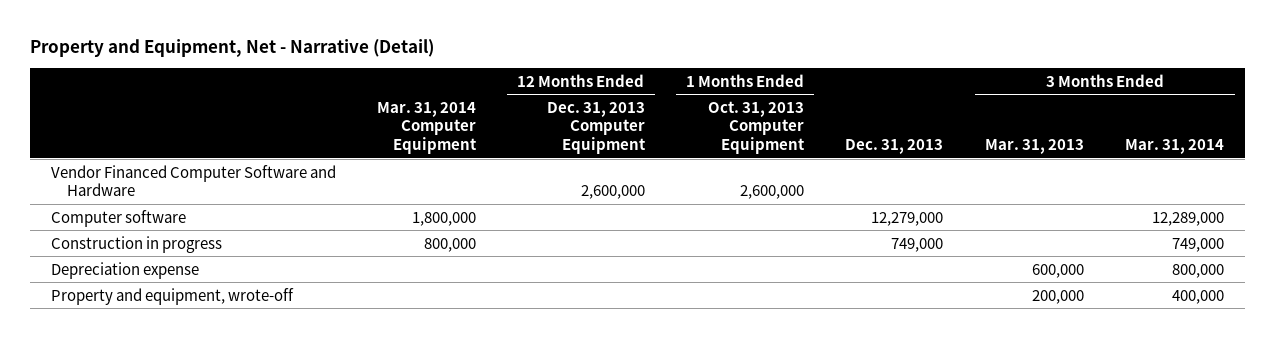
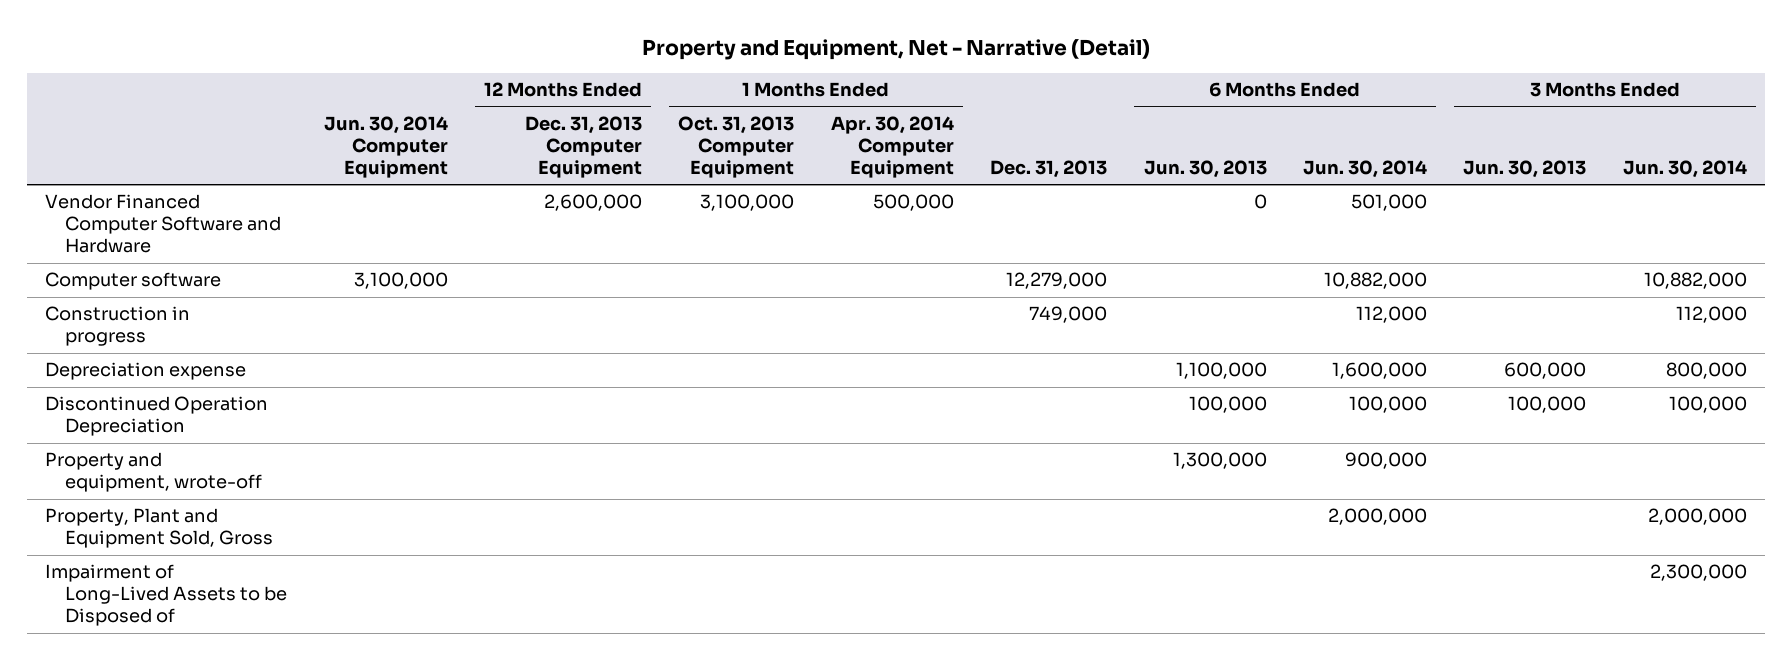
- | Mar. 31, 2014 Computer Equipment | 12 Months Ended Dec. 31, 2013 Computer Equipment | 1 Months Ended Oct. 31, 2013 Computer Equipment | Dec. 31, 2013 | 3 Months Ended Mar. 31, 2013 | 3 Months Ended Mar. 31, 2014
+ | Jun. 30, 2014 Computer Equipment | 12 Months Ended Dec. 31, 2013 Computer Equipment | 1 Months Ended Oct. 31, 2013 Computer Equipment | 1 Months Ended Apr. 30, 2014 Computer Equipment | Dec. 31, 2013 | 6 Months Ended Jun. 30, 2013 | 6 Months Ended Jun. 30, 2014 | 3 Months Ended Jun. 30, 2013 | 3 Months Ended Jun. 30, 2014
- Vendor Financed Computer Software and Hardware | | 2,600,000 | 2,600,000 | | |
+ Vendor Financed Computer Software and Hardware | | 2,600,000 | 3,100,000 | 500,000 | | 0 | 501,000 | |
+ Discontinued Operation Depreciation | | | | | | 100,000 | 100,000 | 100,000 | 100,000
+ Property, Plant and Equipment Sold, Gross | | | | | | | 2,000,000 | | 2,000,000
+ Impairment of Long-Lived Assets to be Disposed of | | | | | | | | | 2,300,000

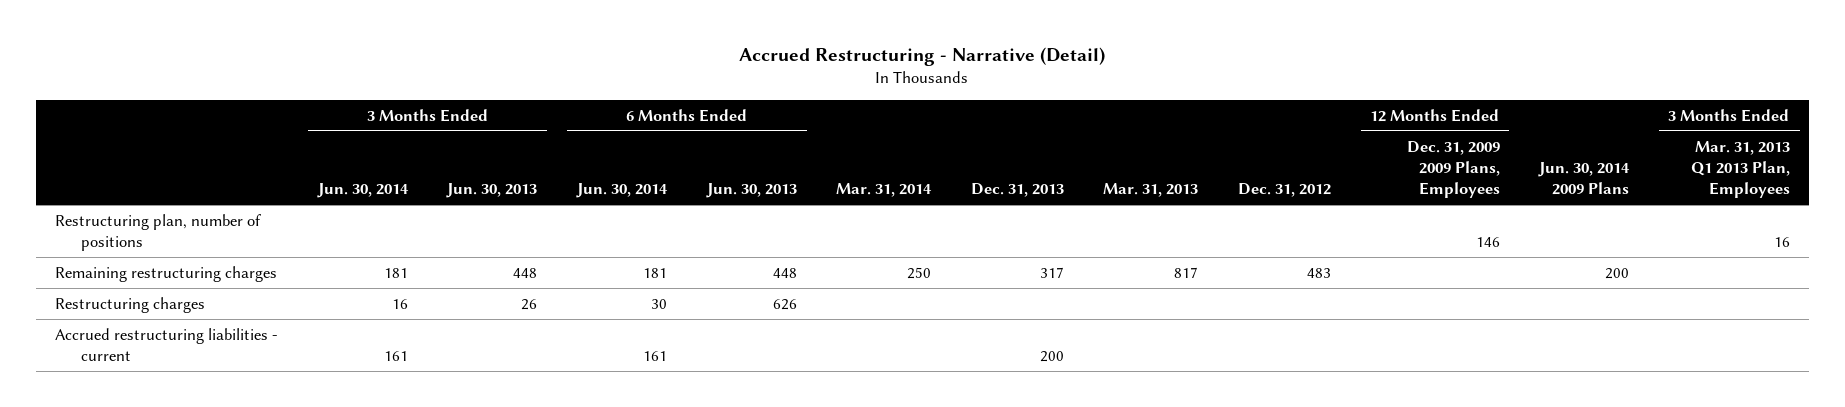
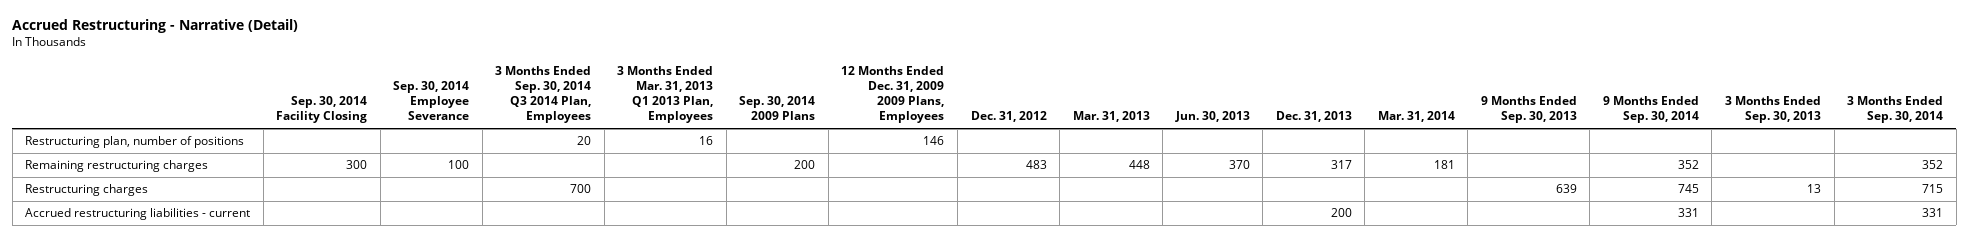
- | 3 Months Ended Jun. 30, 2014 | 3 Months Ended Jun. 30, 2013 | 6 Months Ended Jun. 30, 2014 | 6 Months Ended Jun. 30, 2013 | Mar. 31, 2014 | Dec. 31, 2013 | Mar. 31, 2013 | Dec. 31, 2012 | 12 Months Ended Dec. 31, 2009 2009 Plans, Employees | Jun. 30, 2014 2009 Plans | 3 Months Ended Mar. 31, 2013 Q1 2013 Plan, Employees
+ | Sep. 30, 2014 Facility Closing | Sep. 30, 2014 Employee Severance | 3 Months Ended Sep. 30, 2014 Q3 2014 Plan, Employees | 3 Months Ended Mar. 31, 2013 Q1 2013 Plan, Employees | Sep. 30, 2014 2009 Plans | 12 Months Ended Dec. 31, 2009 2009 Plans, Employees | Dec. 31, 2012 | Mar. 31, 2013 | Jun. 30, 2013 | Dec. 31, 2013 | Mar. 31, 2014 | 9 Months Ended Sep. 30, 2013 | 9 Months Ended Sep. 30, 2014 | 3 Months Ended Sep. 30, 2013 | 3 Months Ended Sep. 30, 2014
- Remaining restructuring charges | 181 | 448 | 181 | 448 | 250 | 317 | 817 | 483 | | 200 |
+ Remaining restructuring charges | 300 | 100 | | | 200 | | 483 | 448 | 370 | 317 | 181 | | 352 | | 352

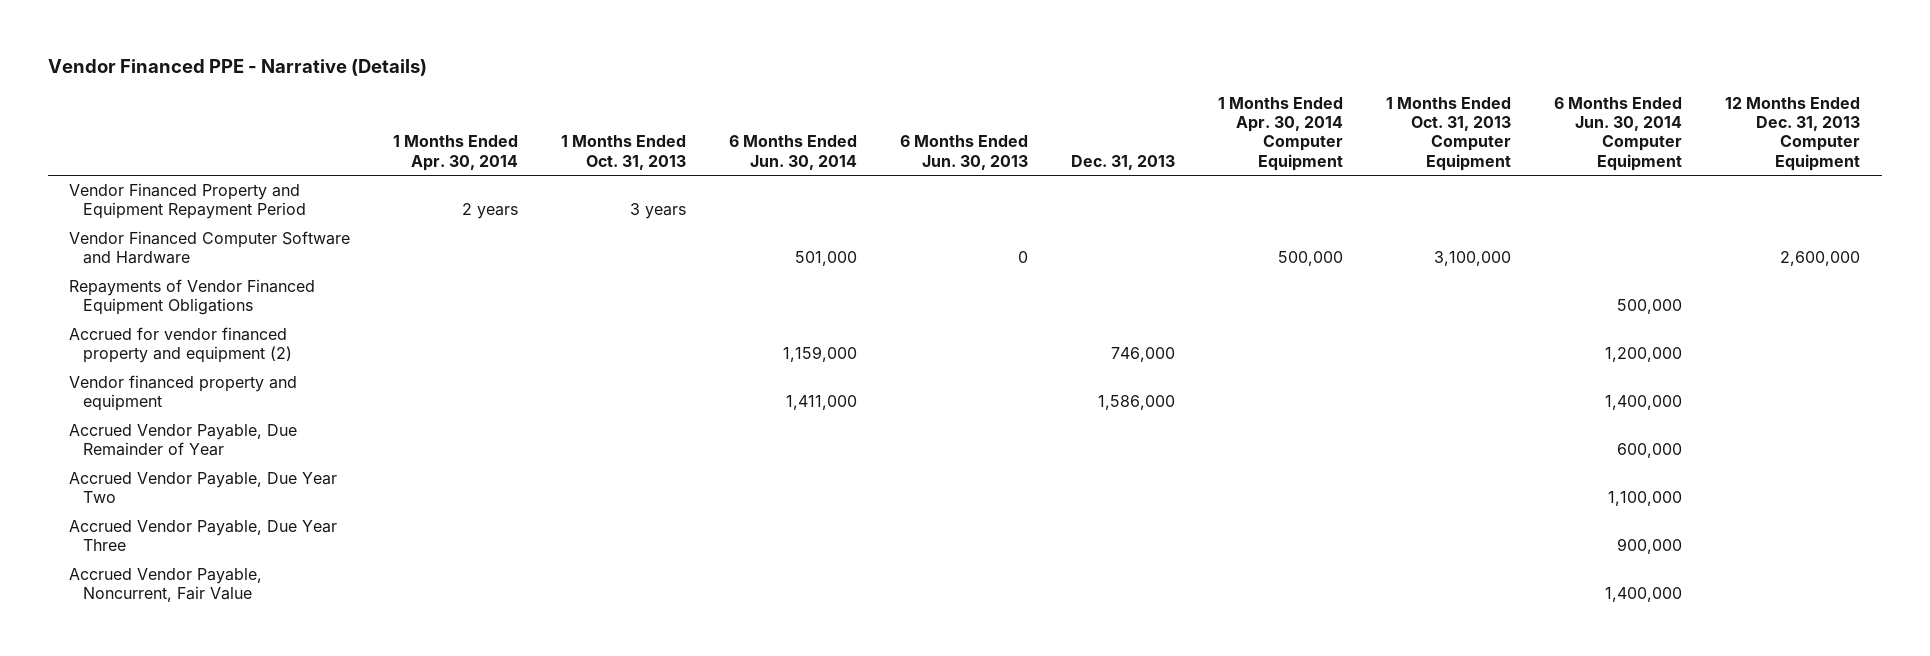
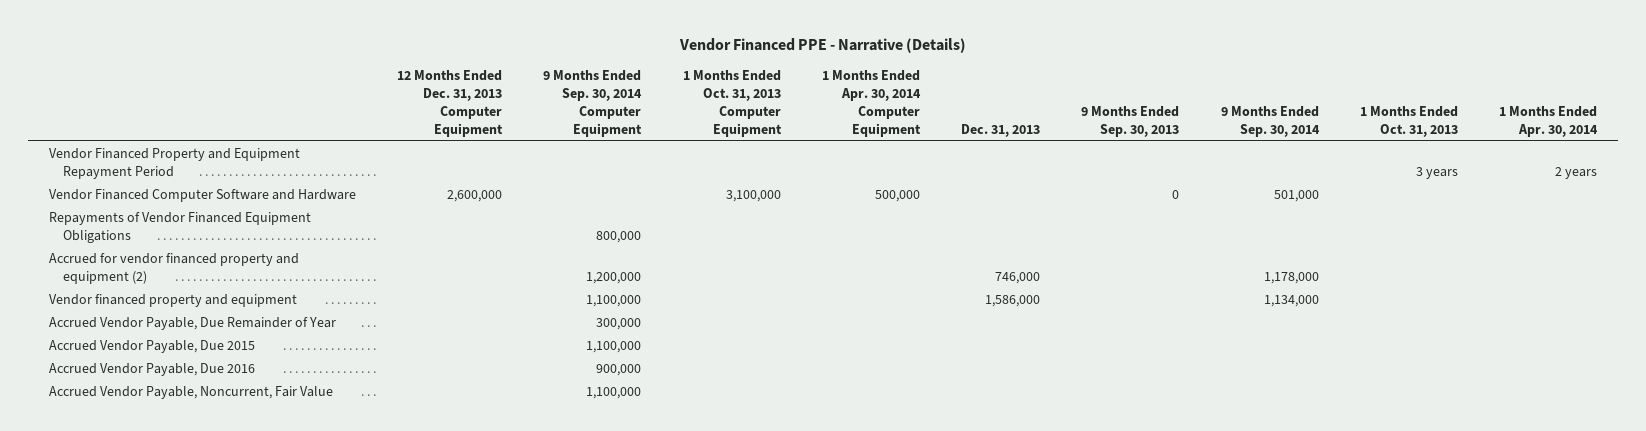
- | 1 Months Ended Apr. 30, 2014 | 1 Months Ended Oct. 31, 2013 | 6 Months Ended Jun. 30, 2014 | 6 Months Ended Jun. 30, 2013 | Dec. 31, 2013 | 1 Months Ended Apr. 30, 2014 Computer Equipment | 1 Months Ended Oct. 31, 2013 Computer Equipment | 6 Months Ended Jun. 30, 2014 Computer Equipment | 12 Months Ended Dec. 31, 2013 Computer Equipment
+ | 12 Months Ended Dec. 31, 2013 Computer Equipment | 9 Months Ended Sep. 30, 2014 Computer Equipment | 1 Months Ended Oct. 31, 2013 Computer Equipment | 1 Months Ended Apr. 30, 2014 Computer Equipment | Dec. 31, 2013 | 9 Months Ended Sep. 30, 2013 | 9 Months Ended Sep. 30, 2014 | 1 Months Ended Oct. 31, 2013 | 1 Months Ended Apr. 30, 2014
- Accrued Vendor Payable, Due Year Two | | | | | | | | 1,100,000 |
- Accrued Vendor Payable, Due Year Three | | | | | | | | 900,000 |
+ Accrued Vendor Payable, Due 2015 | | 1,100,000 | | | | | | |
+ Accrued Vendor Payable, Due 2016 | | 900,000 | | | | | | |

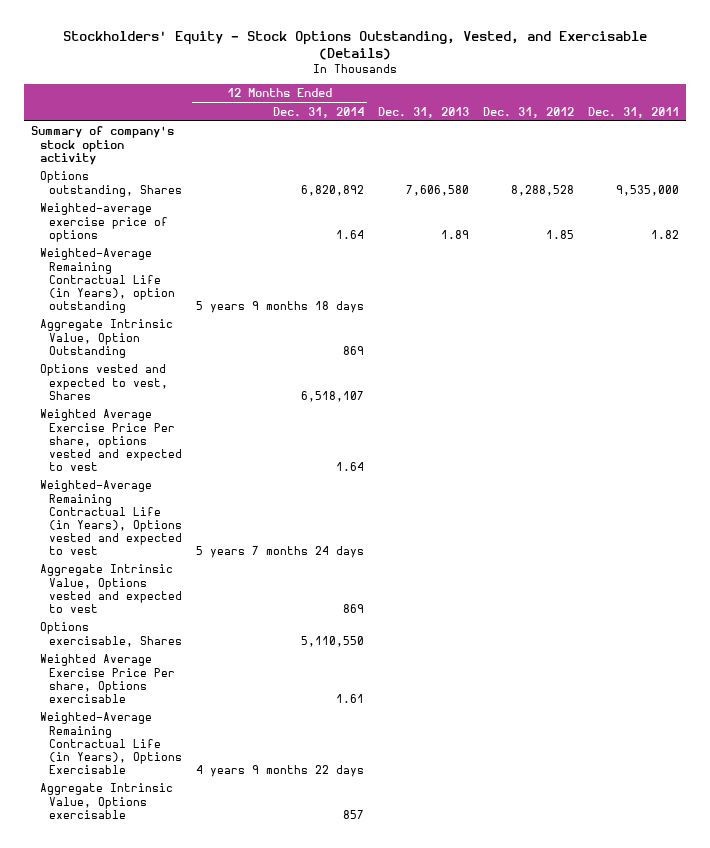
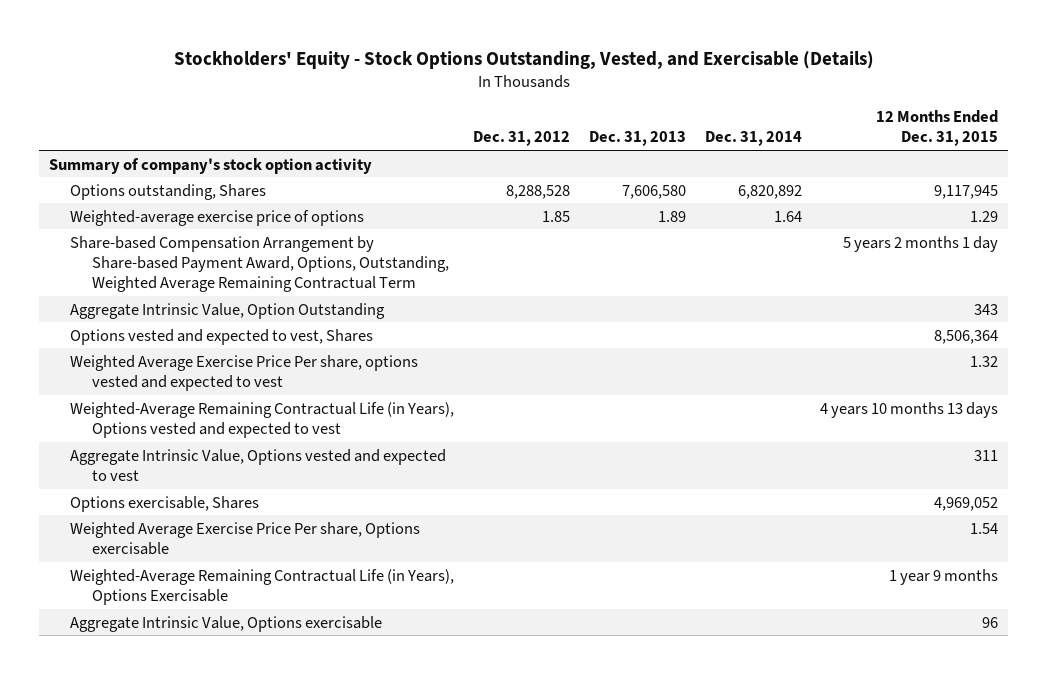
- | 12 Months Ended Dec. 31, 2014 | Dec. 31, 2013 | Dec. 31, 2012 | Dec. 31, 2011
+ | Dec. 31, 2012 | Dec. 31, 2013 | Dec. 31, 2014 | 12 Months Ended Dec. 31, 2015
- Weighted-Average Remaining Contractual Life (in Years), option outstanding | 5 years 9 months 18 days | | |
+ Share-based Compensation Arrangement by Share-based Payment Award, Options, Outstanding, Weighted Average Remaining Contractual Term | | | | 5 years 2 months 1 day

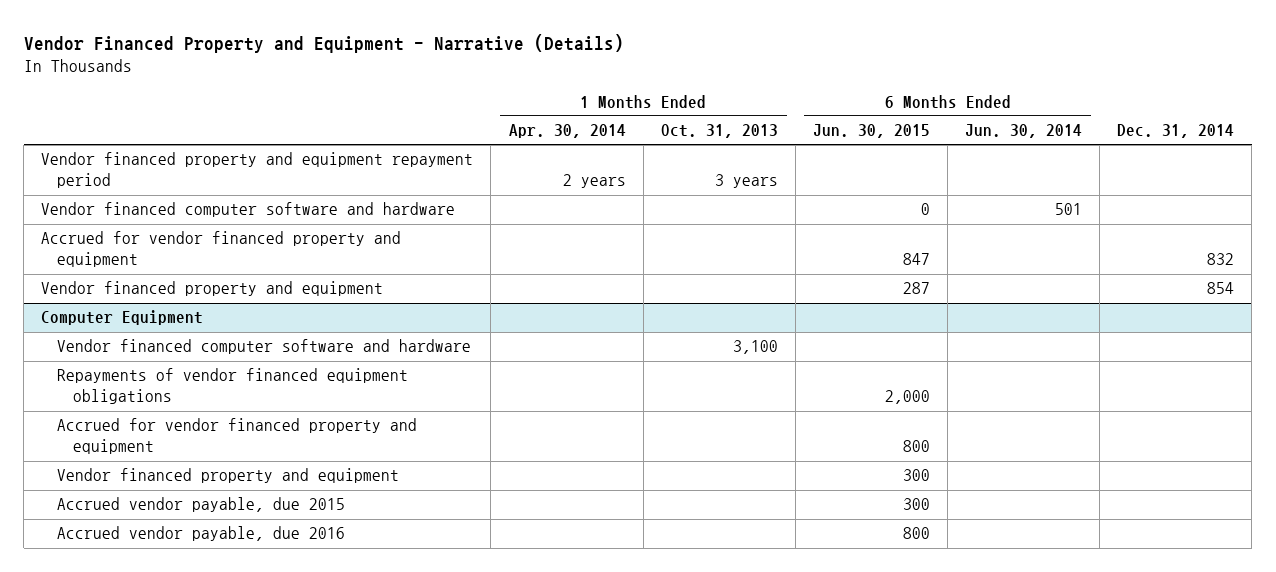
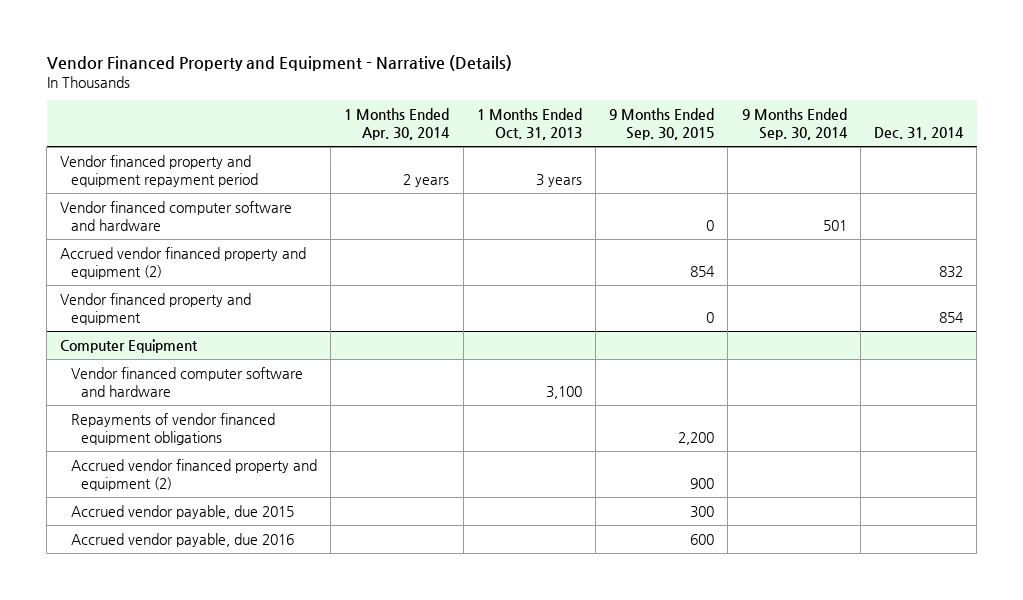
- | 1 Months Ended Apr. 30, 2014 | 1 Months Ended Oct. 31, 2013 | 6 Months Ended Jun. 30, 2015 | 6 Months Ended Jun. 30, 2014 | Dec. 31, 2014
+ | 1 Months Ended Apr. 30, 2014 | 1 Months Ended Oct. 31, 2013 | 9 Months Ended Sep. 30, 2015 | 9 Months Ended Sep. 30, 2014 | Dec. 31, 2014
- Accrued for vendor financed property and equipment | | | 847 | | 832
+ Accrued vendor financed property and equipment (2) | | | 854 | | 832
@ Computer Equipment
- Accrued for vendor financed property and equipment | | | 800 | |
- Vendor financed property and equipment | | | 300 | |
+ Accrued vendor financed property and equipment (2) | | | 900 | |

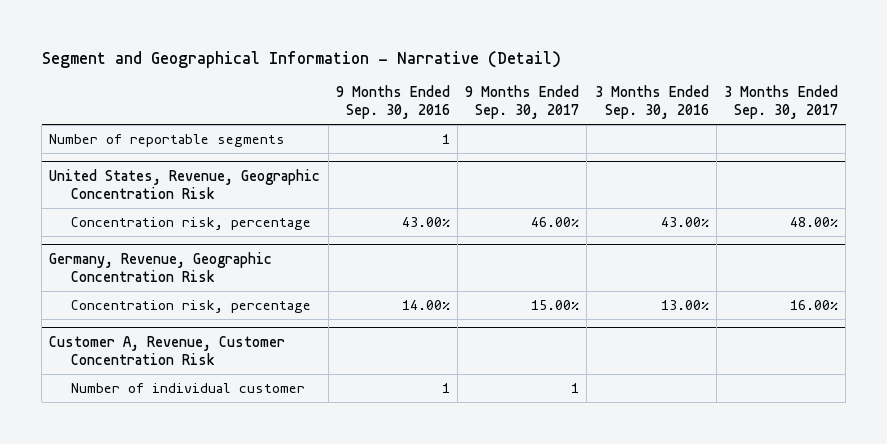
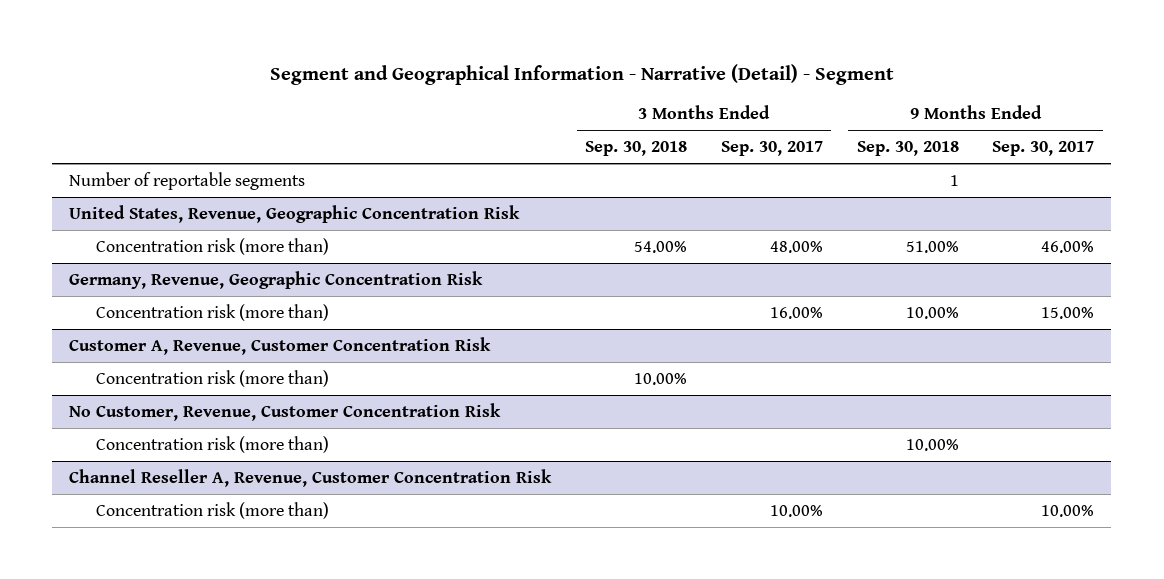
- Segment and Geographical Information - Narrative (Detail)
+ Segment and Geographical Information - Narrative (Detail) - Segment
- | 9 Months Ended Sep. 30, 2016 | 9 Months Ended Sep. 30, 2017 | 3 Months Ended Sep. 30, 2016 | 3 Months Ended Sep. 30, 2017
+ | 3 Months Ended Sep. 30, 2018 | 3 Months Ended Sep. 30, 2017 | 9 Months Ended Sep. 30, 2018 | 9 Months Ended Sep. 30, 2017
@ United States, Revenue, Geographic Concentration Risk
- Concentration risk, percentage | 43.00% | 46.00% | 43.00% | 48.00%
+ Concentration risk (more than) | 54.00% | 48.00% | 51.00% | 46.00%
@ Germany, Revenue, Geographic Concentration Risk
- Concentration risk, percentage | 14.00% | 15.00% | 13.00% | 16.00%
+ Concentration risk (more than) | | 16.00% | 10.00% | 15.00%
@ Customer A, Revenue, Customer Concentration Risk
- Number of individual customer | 1 | 1 | |
+ Concentration risk (more than) | 10.00% | | |
+ No Customer, Revenue, Customer Concentration Risk
+ Concentration risk (more than) | | | 10.00% |
+ Channel Reseller A, Revenue, Customer Concentration Risk
+ Concentration risk (more than) | | 10.00% | | 10.00%

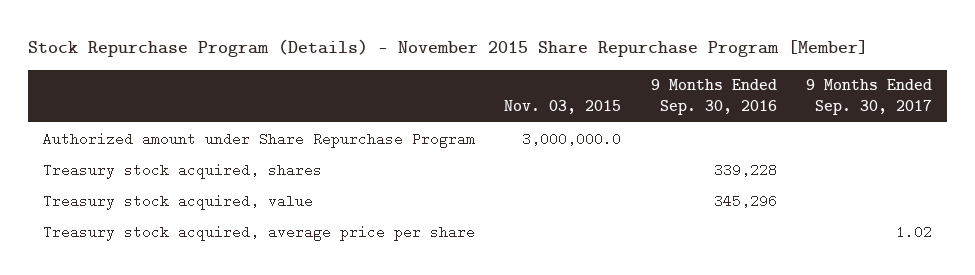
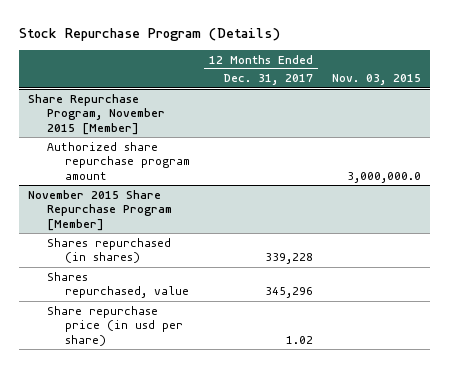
- Stock Repurchase Program (Details) - November 2015 Share Repurchase Program [Member]
+ Stock Repurchase Program (Details)
- | Nov. 03, 2015 | 9 Months Ended Sep. 30, 2016 | 9 Months Ended Sep. 30, 2017
+ | 12 Months Ended Dec. 31, 2017 | Nov. 03, 2015
- Authorized amount under Share Repurchase Program | 3,000,000.0 | |
- Treasury stock acquired, shares | | 339,228 |
- Treasury stock acquired, value | | 345,296 |
- Treasury stock acquired, average price per share | | | 1.02
+ Share Repurchase Program, November 2015 [Member]
+ Authorized share repurchase program amount | | 3,000,000.0
+ November 2015 Share Repurchase Program [Member]
+ Shares repurchased (in shares) | 339,228 |
+ Shares repurchased, value | 345,296 |
+ Share repurchase price (in usd per share) | 1.02 |

